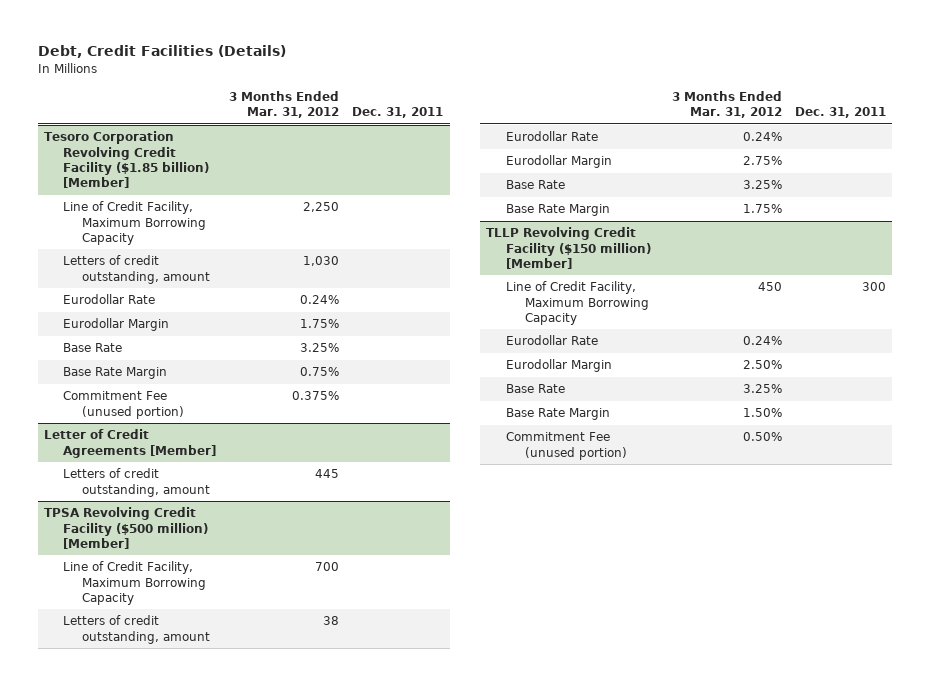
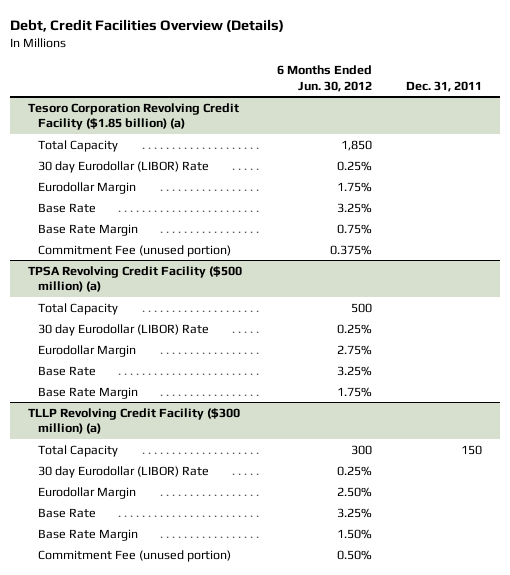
- Debt, Credit Facilities (Details)
+ Debt, Credit Facilities Overview (Details)
- | 3 Months Ended Mar. 31, 2012 | Dec. 31, 2011
+ | 6 Months Ended Jun. 30, 2012 | Dec. 31, 2011
- Tesoro Corporation Revolving Credit Facility ($1.85 billion) [Member]
- Line of Credit Facility, Maximum Borrowing Capacity | 2,250 |
- Letters of credit outstanding, amount | 1,030 |
- Eurodollar Rate | 0.24% |
+ Tesoro Corporation Revolving Credit Facility ($1.85 billion) (a)
+ Total Capacity | 1,850 |
+ 30 day Eurodollar (LIBOR) Rate | 0.25% |
- Letter of Credit Agreements [Member]
- Letters of credit outstanding, amount | 445 |
- TPSA Revolving Credit Facility ($500 million) [Member]
- Line of Credit Facility, Maximum Borrowing Capacity | 700 |
- Letters of credit outstanding, amount | 38 |
- Eurodollar Rate | 0.24% |
+ TPSA Revolving Credit Facility ($500 million) (a)
+ Total Capacity | 500 |
+ 30 day Eurodollar (LIBOR) Rate | 0.25% |
- TLLP Revolving Credit Facility ($150 million) [Member]
- Line of Credit Facility, Maximum Borrowing Capacity | 450 | 300
- Eurodollar Rate | 0.24% |
+ TLLP Revolving Credit Facility ($300 million) (a)
+ Total Capacity | 300 | 150
+ 30 day Eurodollar (LIBOR) Rate | 0.25% |

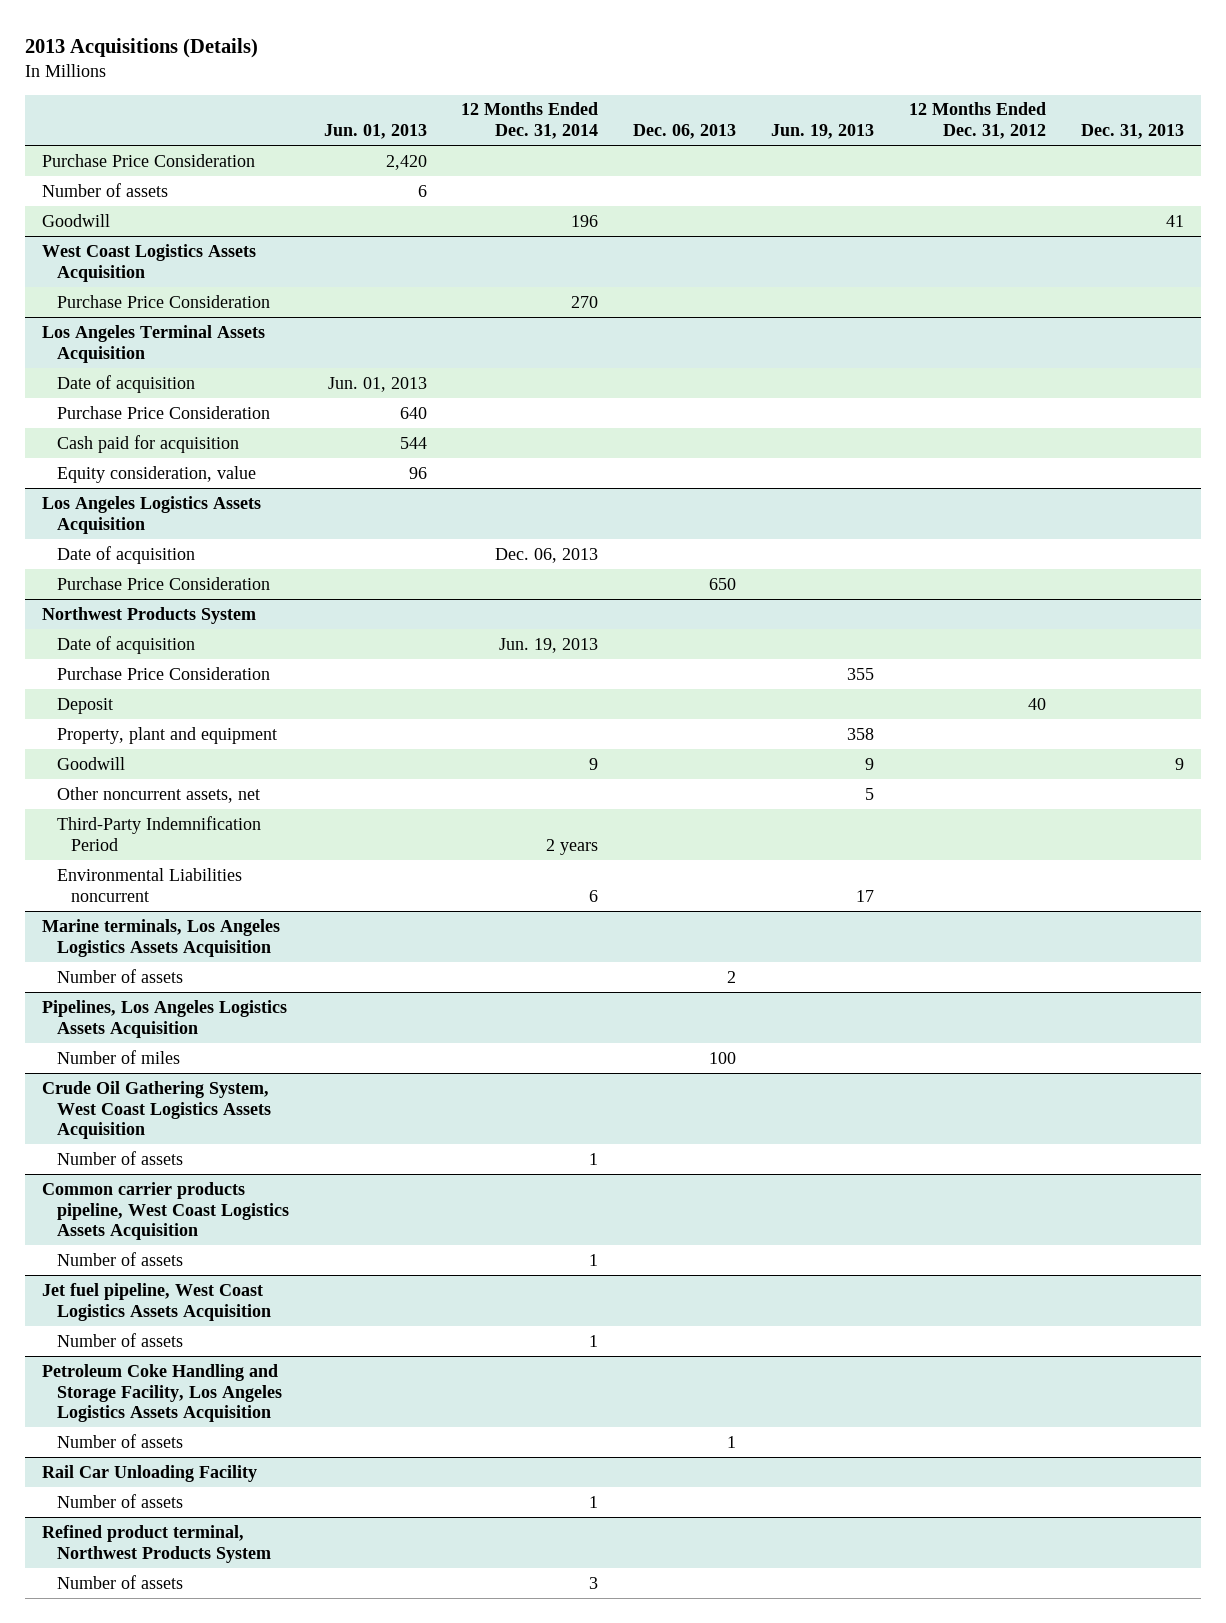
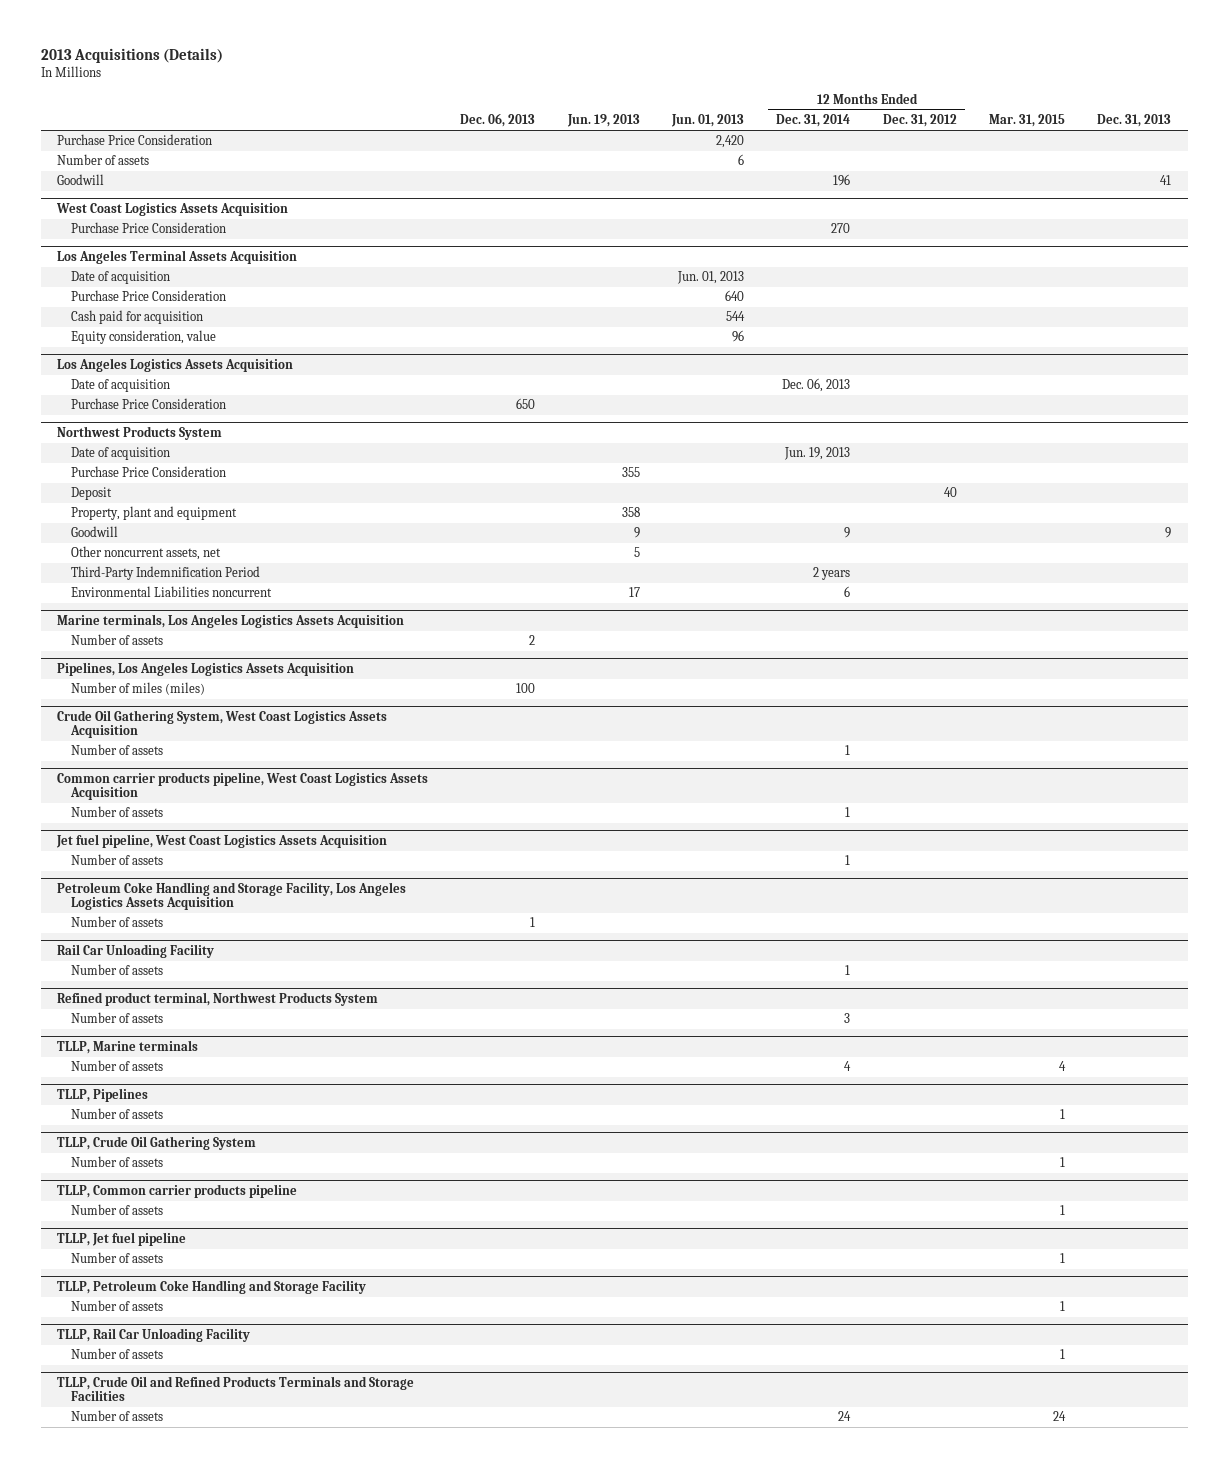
- | Jun. 01, 2013 | 12 Months Ended Dec. 31, 2014 | Dec. 06, 2013 | Jun. 19, 2013 | 12 Months Ended Dec. 31, 2012 | Dec. 31, 2013
+ | Dec. 06, 2013 | Jun. 19, 2013 | Jun. 01, 2013 | 12 Months Ended Dec. 31, 2014 | 12 Months Ended Dec. 31, 2012 | Mar. 31, 2015 | Dec. 31, 2013
@ Pipelines, Los Angeles Logistics Assets Acquisition
- Number of miles | | | 100 | | |
+ Number of miles (miles) | 100 | | | | | |
+ TLLP, Marine terminals
+ Number of assets | | | | 4 | | 4 |
+ TLLP, Pipelines
+ Number of assets | | | | | | 1 |
+ TLLP, Crude Oil Gathering System
+ Number of assets | | | | | | 1 |
+ TLLP, Common carrier products pipeline
+ Number of assets | | | | | | 1 |
+ TLLP, Jet fuel pipeline
+ Number of assets | | | | | | 1 |
+ TLLP, Petroleum Coke Handling and Storage Facility
+ Number of assets | | | | | | 1 |
+ TLLP, Rail Car Unloading Facility
+ Number of assets | | | | | | 1 |
+ TLLP, Crude Oil and Refined Products Terminals and Storage Facilities
+ Number of assets | | | | 24 | | 24 |

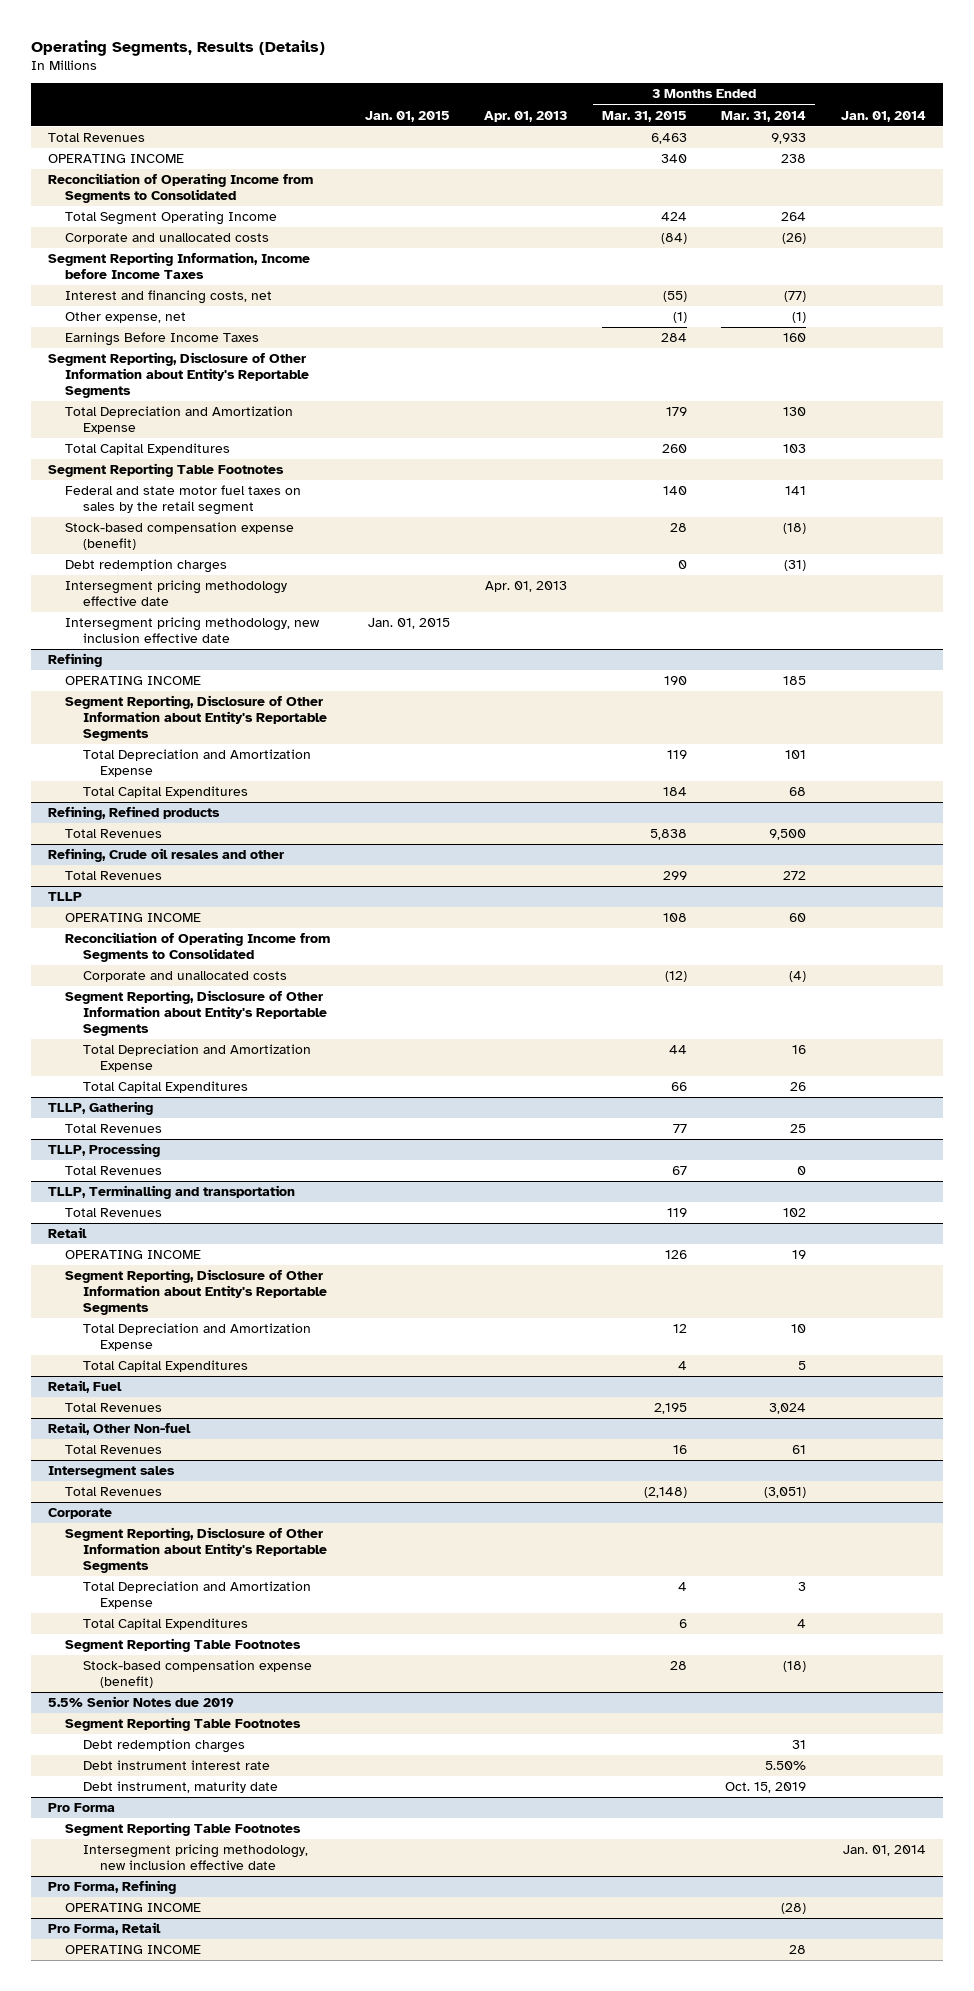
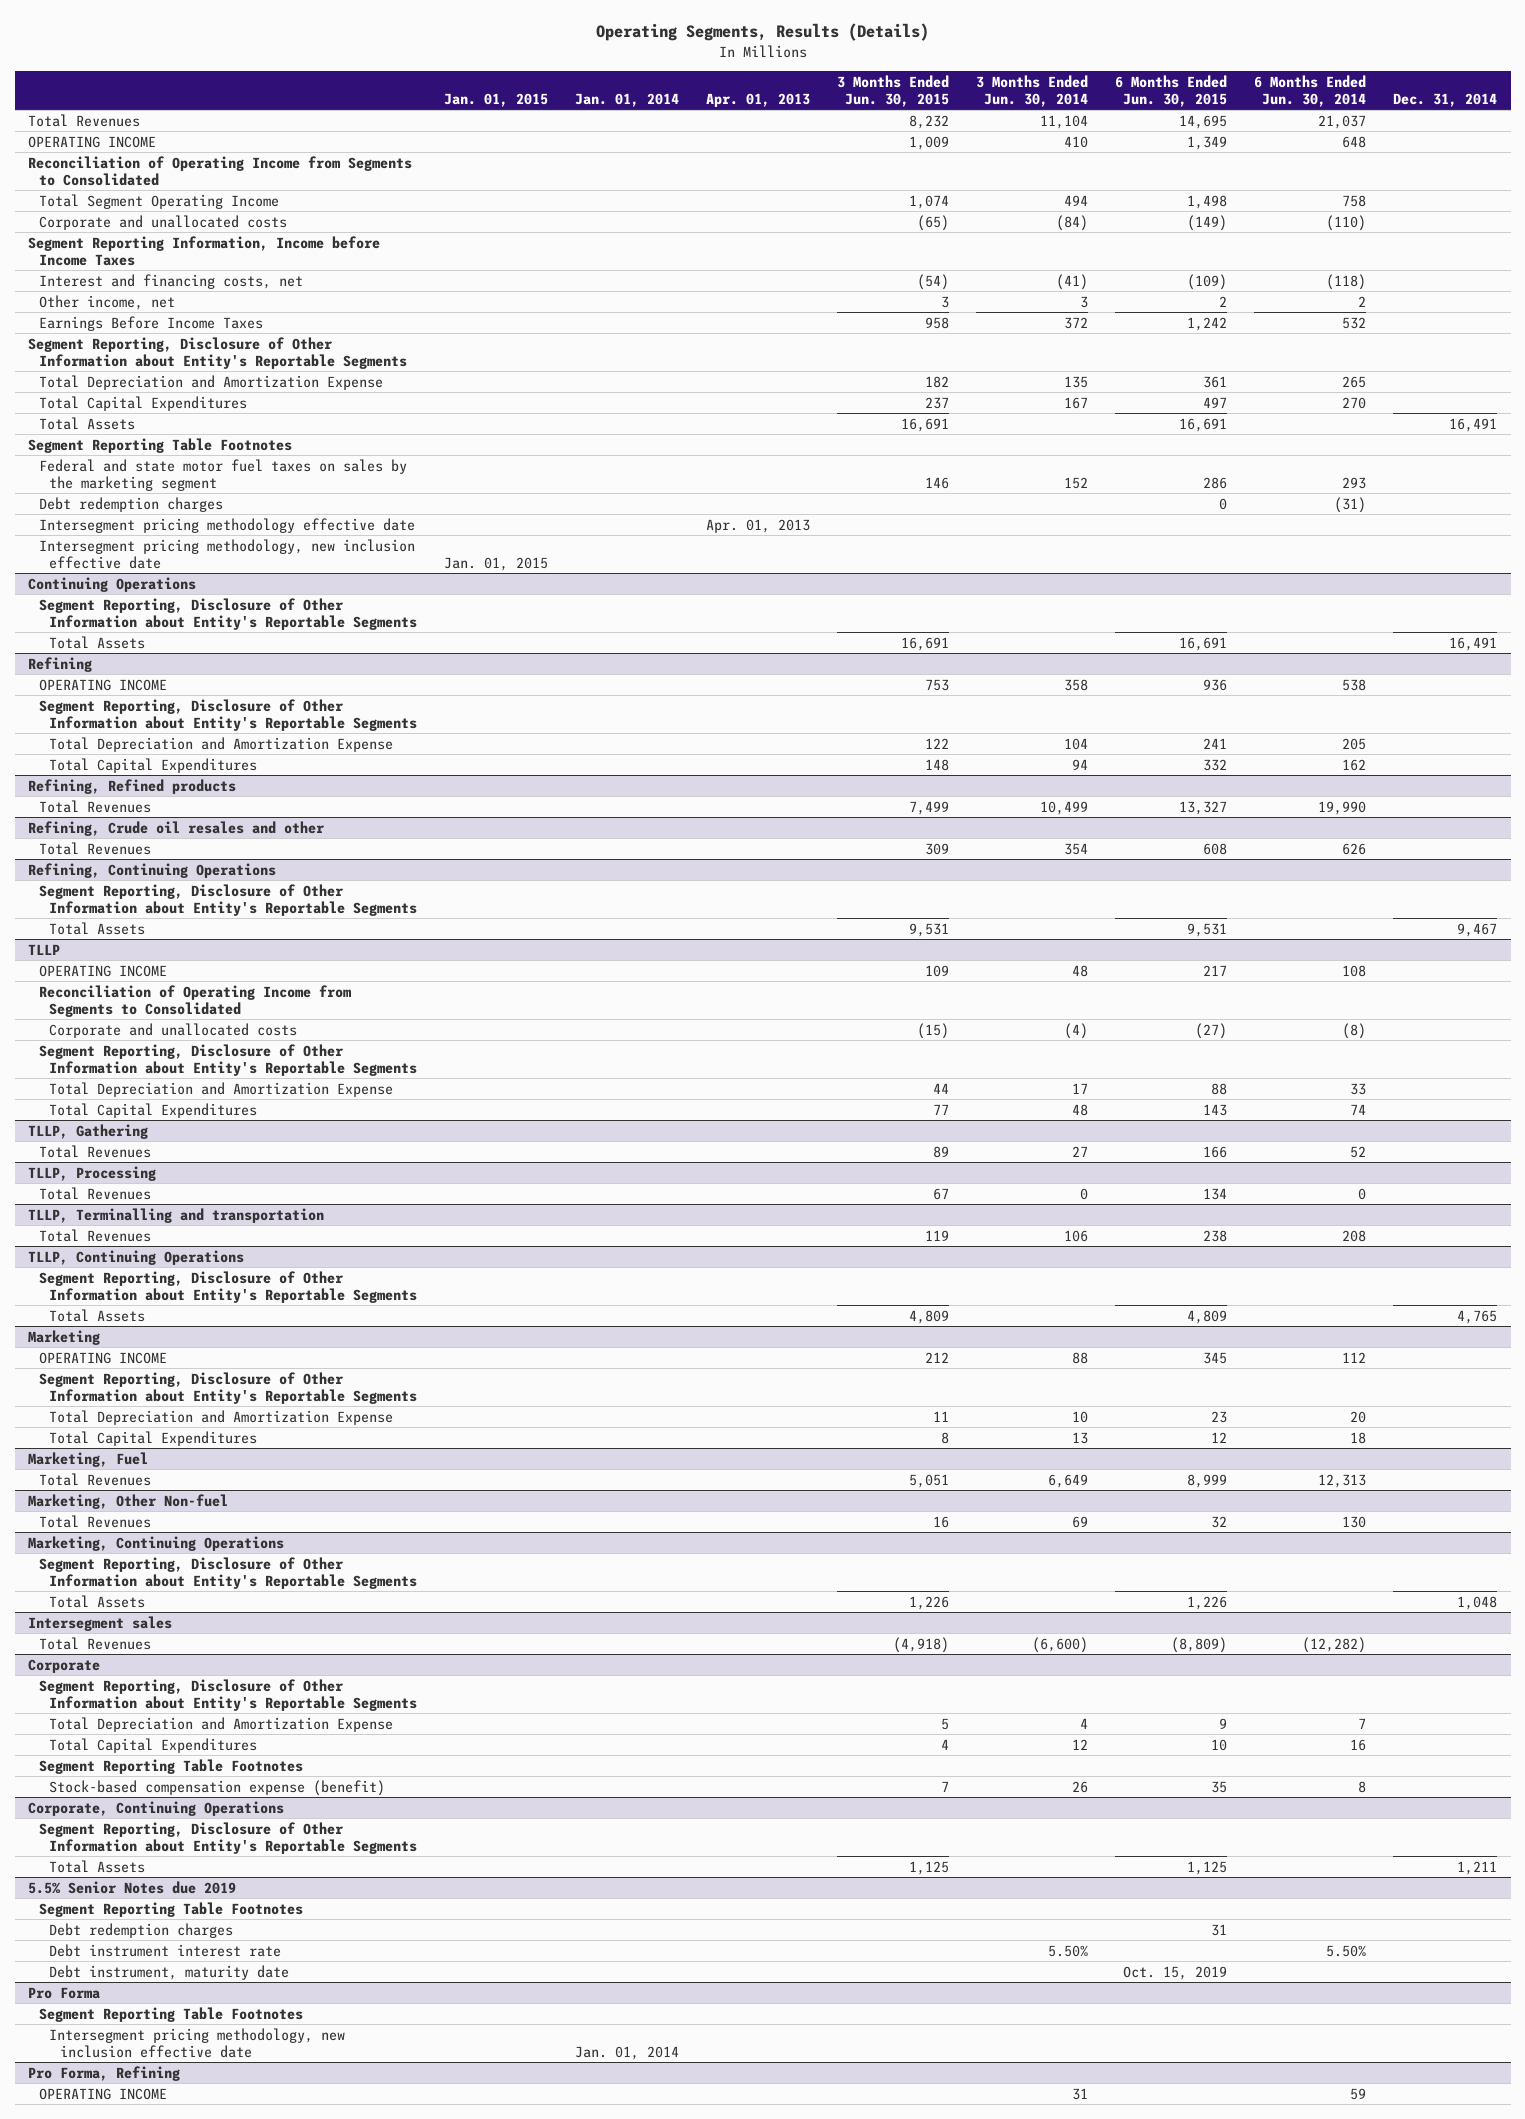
- | Jan. 01, 2015 | Apr. 01, 2013 | 3 Months Ended Mar. 31, 2015 | 3 Months Ended Mar. 31, 2014 | Jan. 01, 2014
+ | Jan. 01, 2015 | Jan. 01, 2014 | Apr. 01, 2013 | 3 Months Ended Jun. 30, 2015 | 3 Months Ended Jun. 30, 2014 | 6 Months Ended Jun. 30, 2015 | 6 Months Ended Jun. 30, 2014 | Dec. 31, 2014
- Other expense, net | | | (1) | (1) |
+ Other income, net | | | | 3 | 3 | 2 | 2 |
+ Total Assets | | | | 16,691 | | 16,691 | | 16,491
- Federal and state motor fuel taxes on sales by the retail segment | | | 140 | 141 |
- Stock-based compensation expense (benefit) | | | 28 | (18) |
+ Federal and state motor fuel taxes on sales by the marketing segment | | | | 146 | 152 | 286 | 293 |
+ Continuing Operations
+ Segment Reporting, Disclosure of Other Information about Entity's Reportable Segments
+ Total Assets | | | | 16,691 | | 16,691 | | 16,491
+ Refining, Continuing Operations
+ Segment Reporting, Disclosure of Other Information about Entity's Reportable Segments
+ Total Assets | | | | 9,531 | | 9,531 | | 9,467
- Retail
- OPERATING INCOME | | | 126 | 19 |
- Segment Reporting, Disclosure of Other Information about Entity's Reportable Segments
- Total Depreciation and Amortization Expense | | | 12 | 10 |
- Total Capital Expenditures | | | 4 | 5 |
- Retail, Fuel
- Total Revenues | | | 2,195 | 3,024 |
- Retail, Other Non-fuel
+ TLLP, Continuing Operations
+ Segment Reporting, Disclosure of Other Information about Entity's Reportable Segments
+ Total Assets | | | | 4,809 | | 4,809 | | 4,765
+ Marketing
+ OPERATING INCOME | | | | 212 | 88 | 345 | 112 |
+ Segment Reporting, Disclosure of Other Information about Entity's Reportable Segments
+ Total Depreciation and Amortization Expense | | | | 11 | 10 | 23 | 20 |
+ Total Capital Expenditures | | | | 8 | 13 | 12 | 18 |
+ Marketing, Fuel
+ Total Revenues | | | | 5,051 | 6,649 | 8,999 | 12,313 |
+ Marketing, Other Non-fuel
+ Marketing, Continuing Operations
+ Segment Reporting, Disclosure of Other Information about Entity's Reportable Segments
+ Total Assets | | | | 1,226 | | 1,226 | | 1,048
+ Corporate, Continuing Operations
+ Segment Reporting, Disclosure of Other Information about Entity's Reportable Segments
+ Total Assets | | | | 1,125 | | 1,125 | | 1,211
- Pro Forma, Retail
- OPERATING INCOME | | | | 28 |

